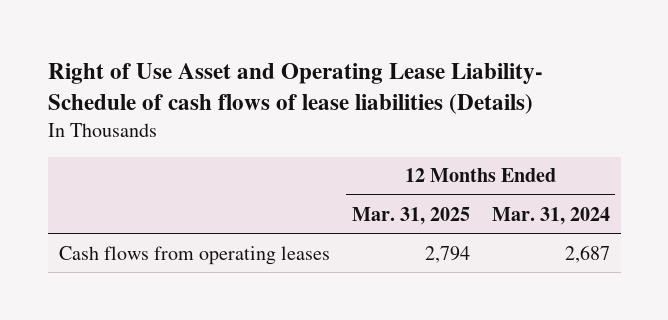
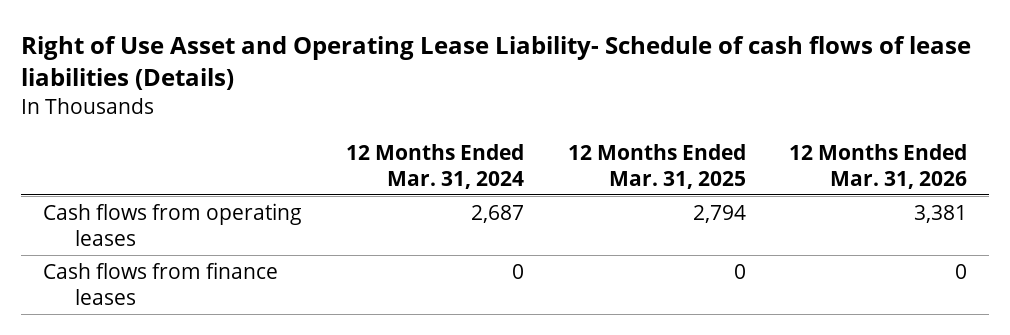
- | 12 Months Ended Mar. 31, 2025 | 12 Months Ended Mar. 31, 2024
+ | 12 Months Ended Mar. 31, 2024 | 12 Months Ended Mar. 31, 2025 | 12 Months Ended Mar. 31, 2026
+ Cash flows from finance leases | 0 | 0 | 0

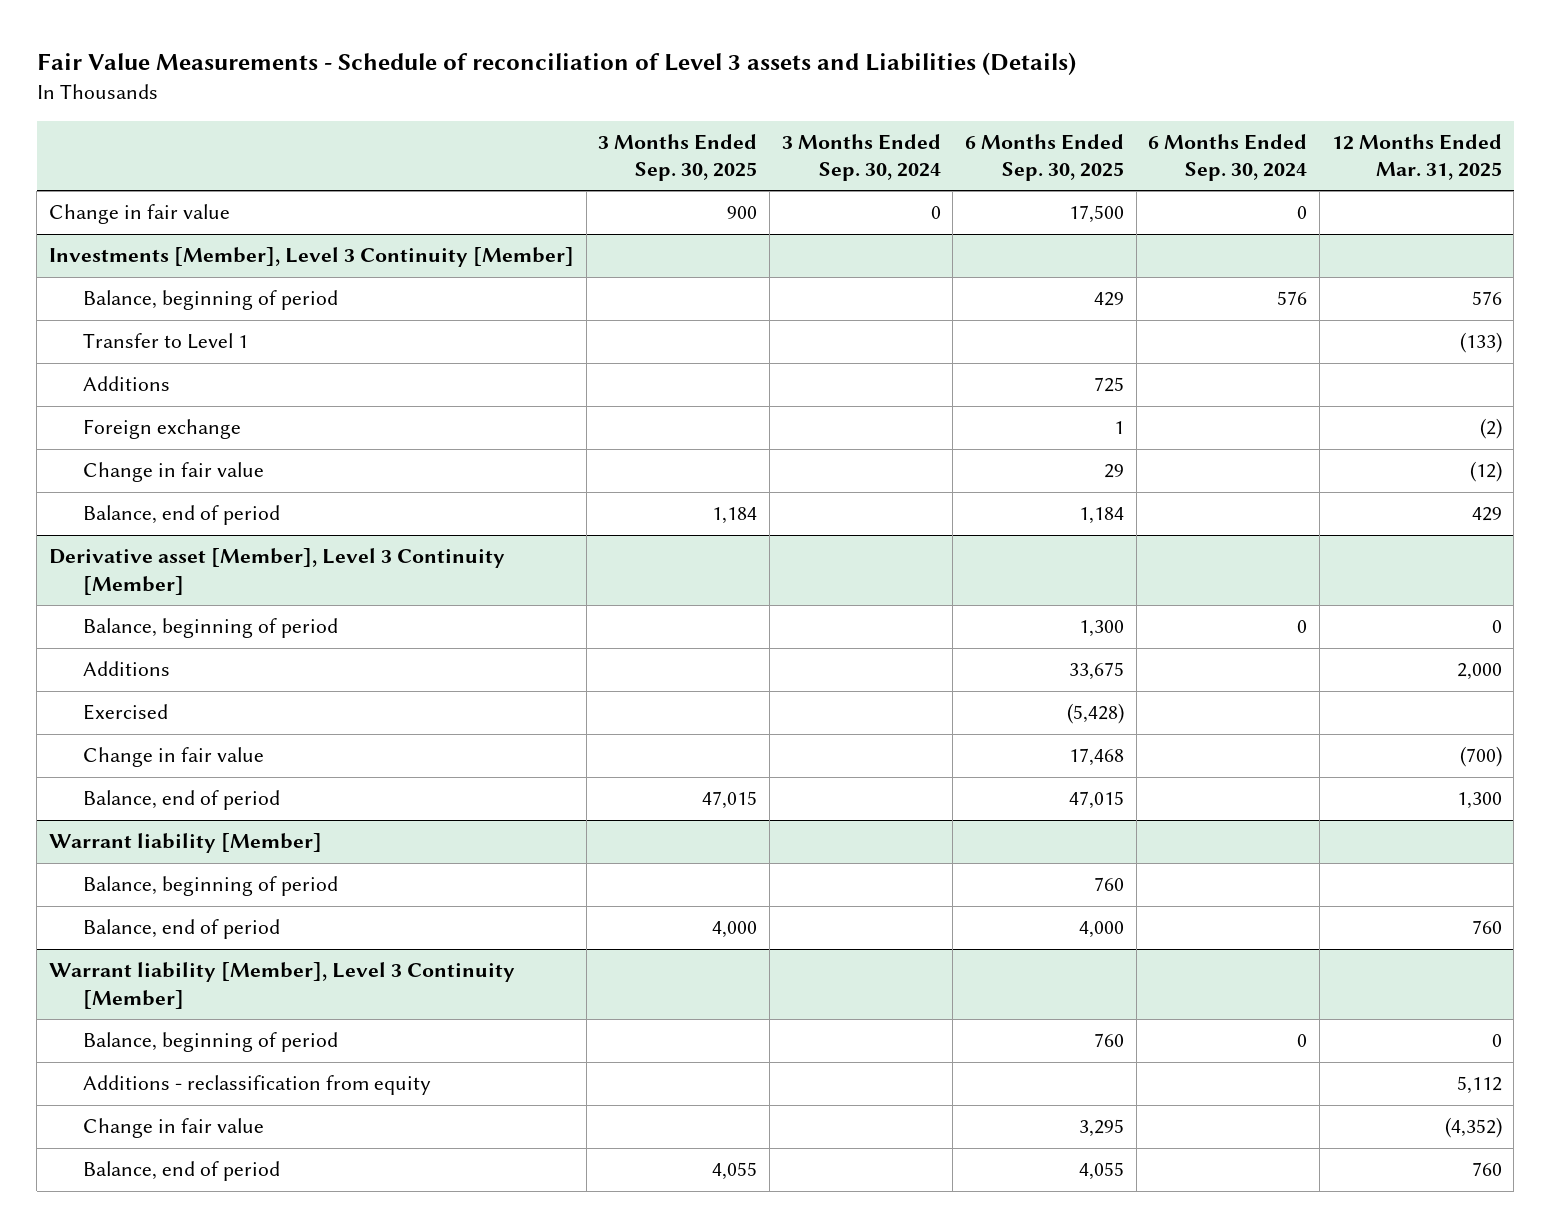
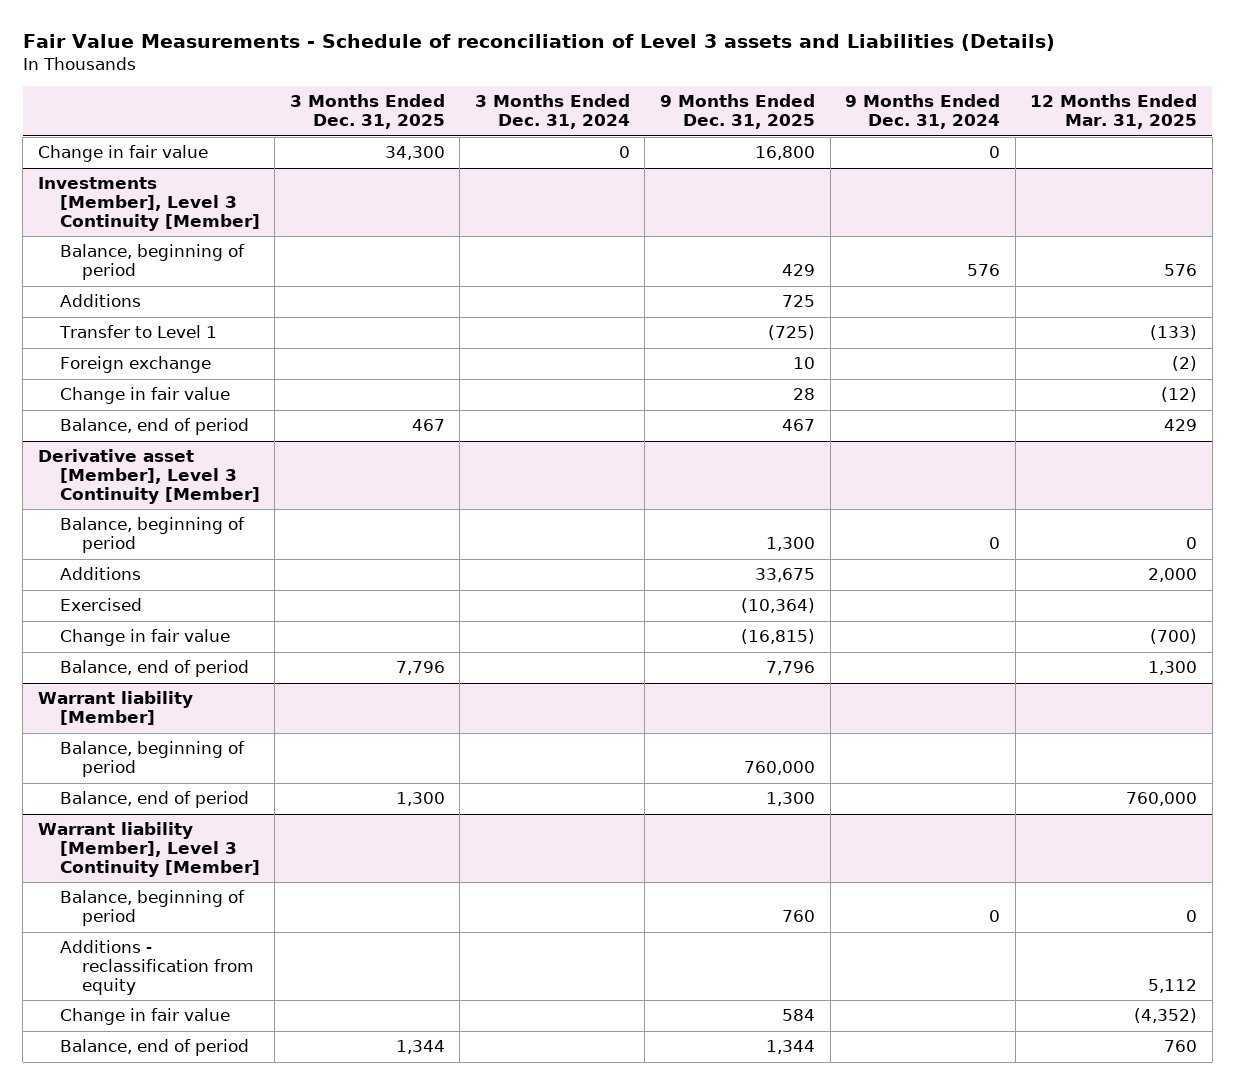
- | 3 Months Ended Sep. 30, 2025 | 3 Months Ended Sep. 30, 2024 | 6 Months Ended Sep. 30, 2025 | 6 Months Ended Sep. 30, 2024 | 12 Months Ended Mar. 31, 2025
+ | 3 Months Ended Dec. 31, 2025 | 3 Months Ended Dec. 31, 2024 | 9 Months Ended Dec. 31, 2025 | 9 Months Ended Dec. 31, 2024 | 12 Months Ended Mar. 31, 2025
@ Investments [Member], Level 3 Continuity [Member]
moved down: Transfer to Level 1 | | | (725) | | (133)
@ Warrant liability [Member]
- Balance, end of period | 4,000 | | 4,000 | | 760
+ Balance, end of period | 1,300 | | 1,300 | | 760,000

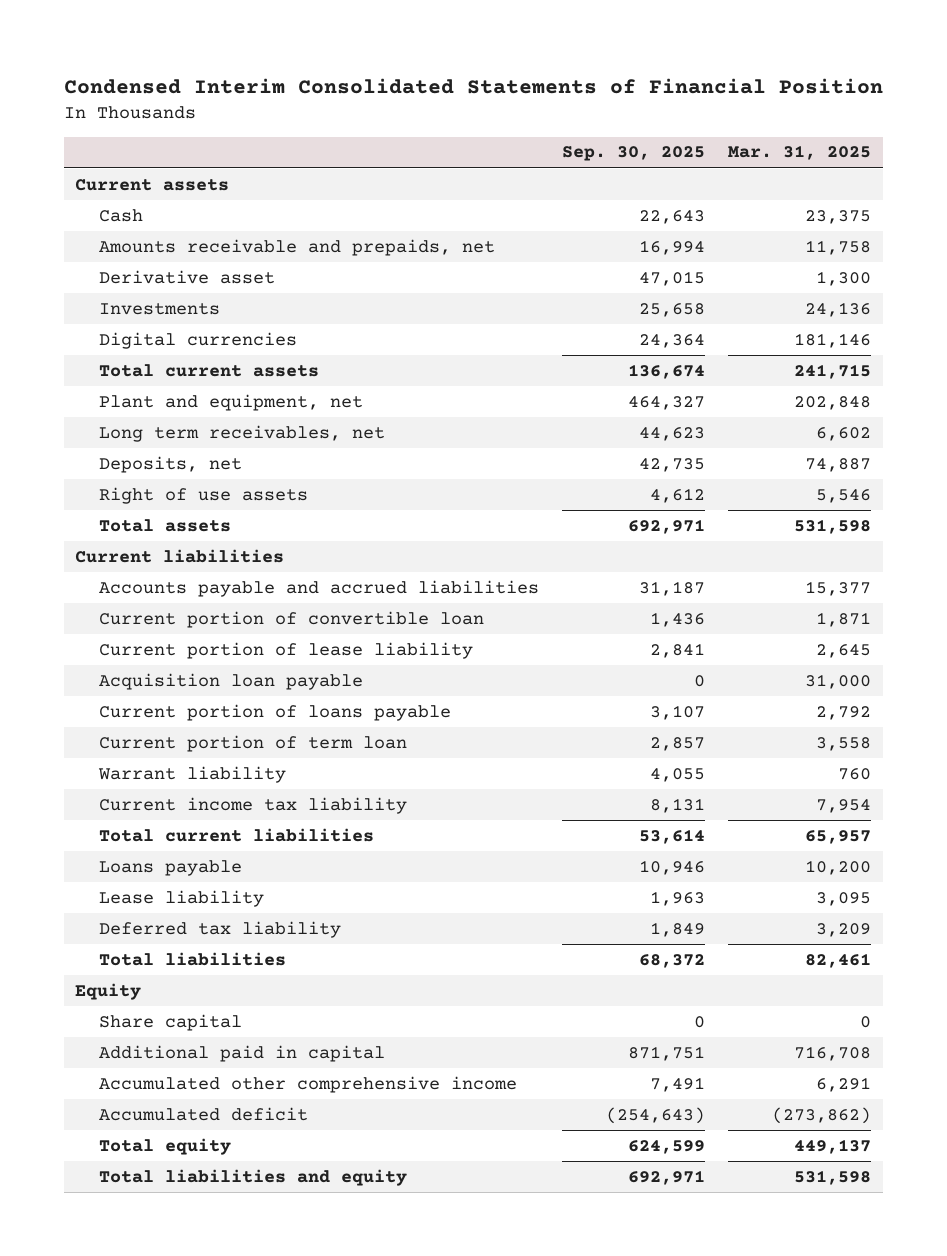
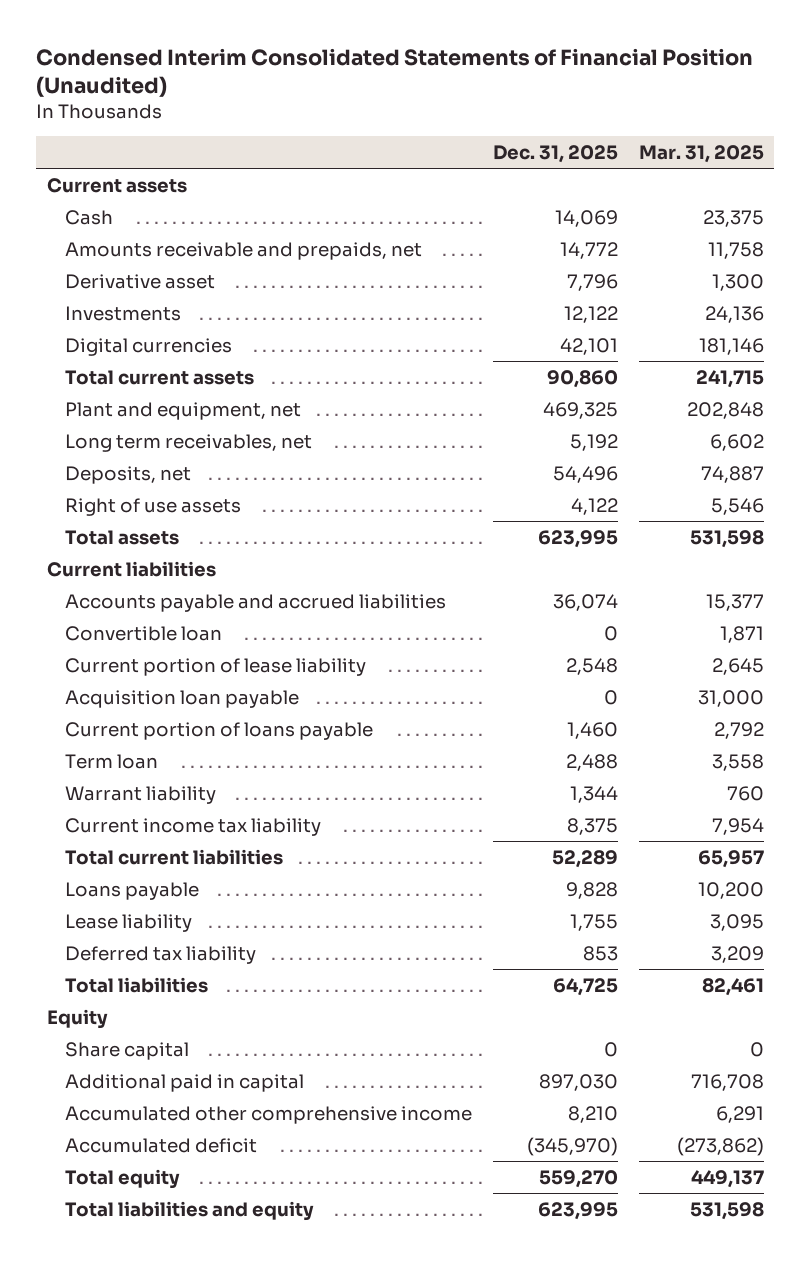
- Condensed Interim Consolidated Statements of Financial Position
+ Condensed Interim Consolidated Statements of Financial Position (Unaudited)
- | Sep. 30, 2025 | Mar. 31, 2025
+ | Dec. 31, 2025 | Mar. 31, 2025
- Current portion of convertible loan | 1,436 | 1,871
+ Convertible loan | 0 | 1,871
- Current portion of term loan | 2,857 | 3,558
+ Term loan | 2,488 | 3,558

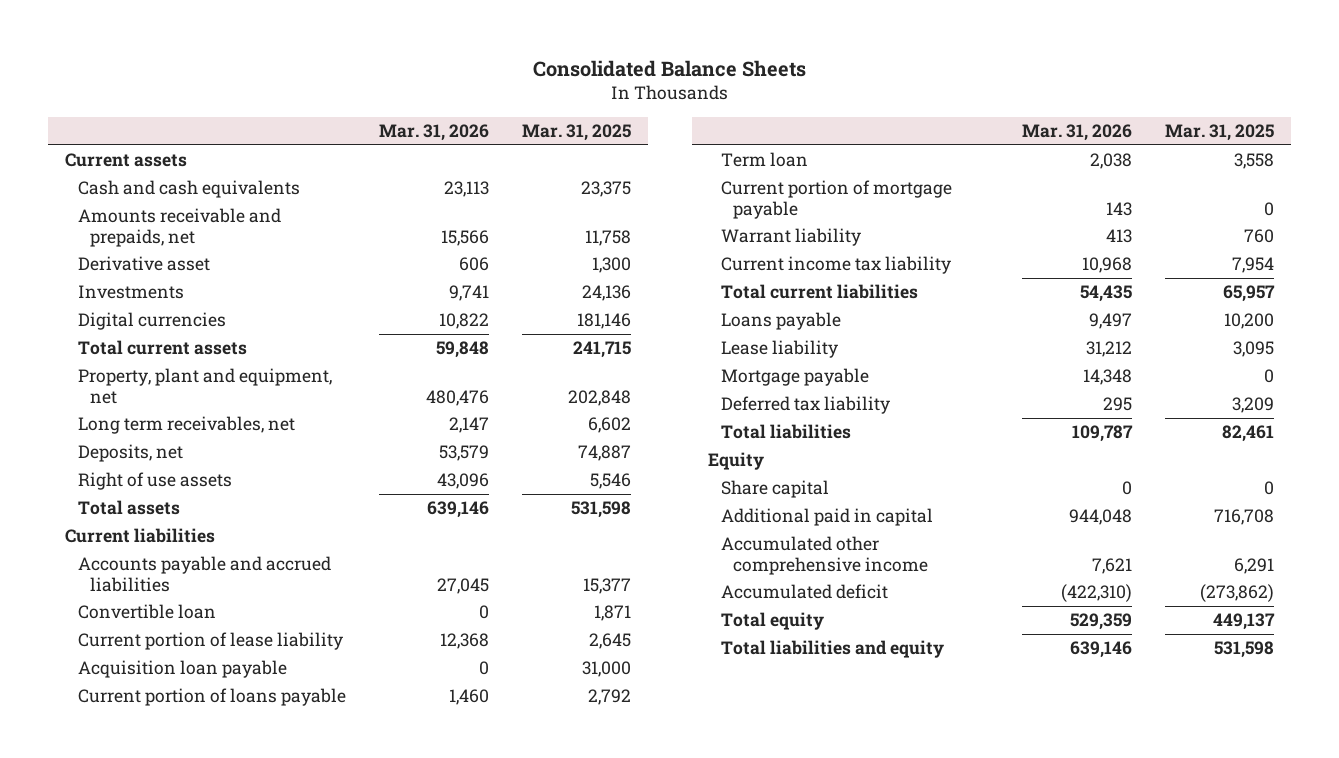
- Condensed Interim Consolidated Statements of Financial Position (Unaudited)
+ Consolidated Balance Sheets
- | Dec. 31, 2025 | Mar. 31, 2025
+ | Mar. 31, 2026 | Mar. 31, 2025
- Cash | 14,069 | 23,375
+ Cash and cash equivalents | 23,113 | 23,375
- Plant and equipment, net | 469,325 | 202,848
+ Property, plant and equipment, net | 480,476 | 202,848
+ Current portion of mortgage payable | 143 | 0
+ Mortgage payable | 14,348 | 0

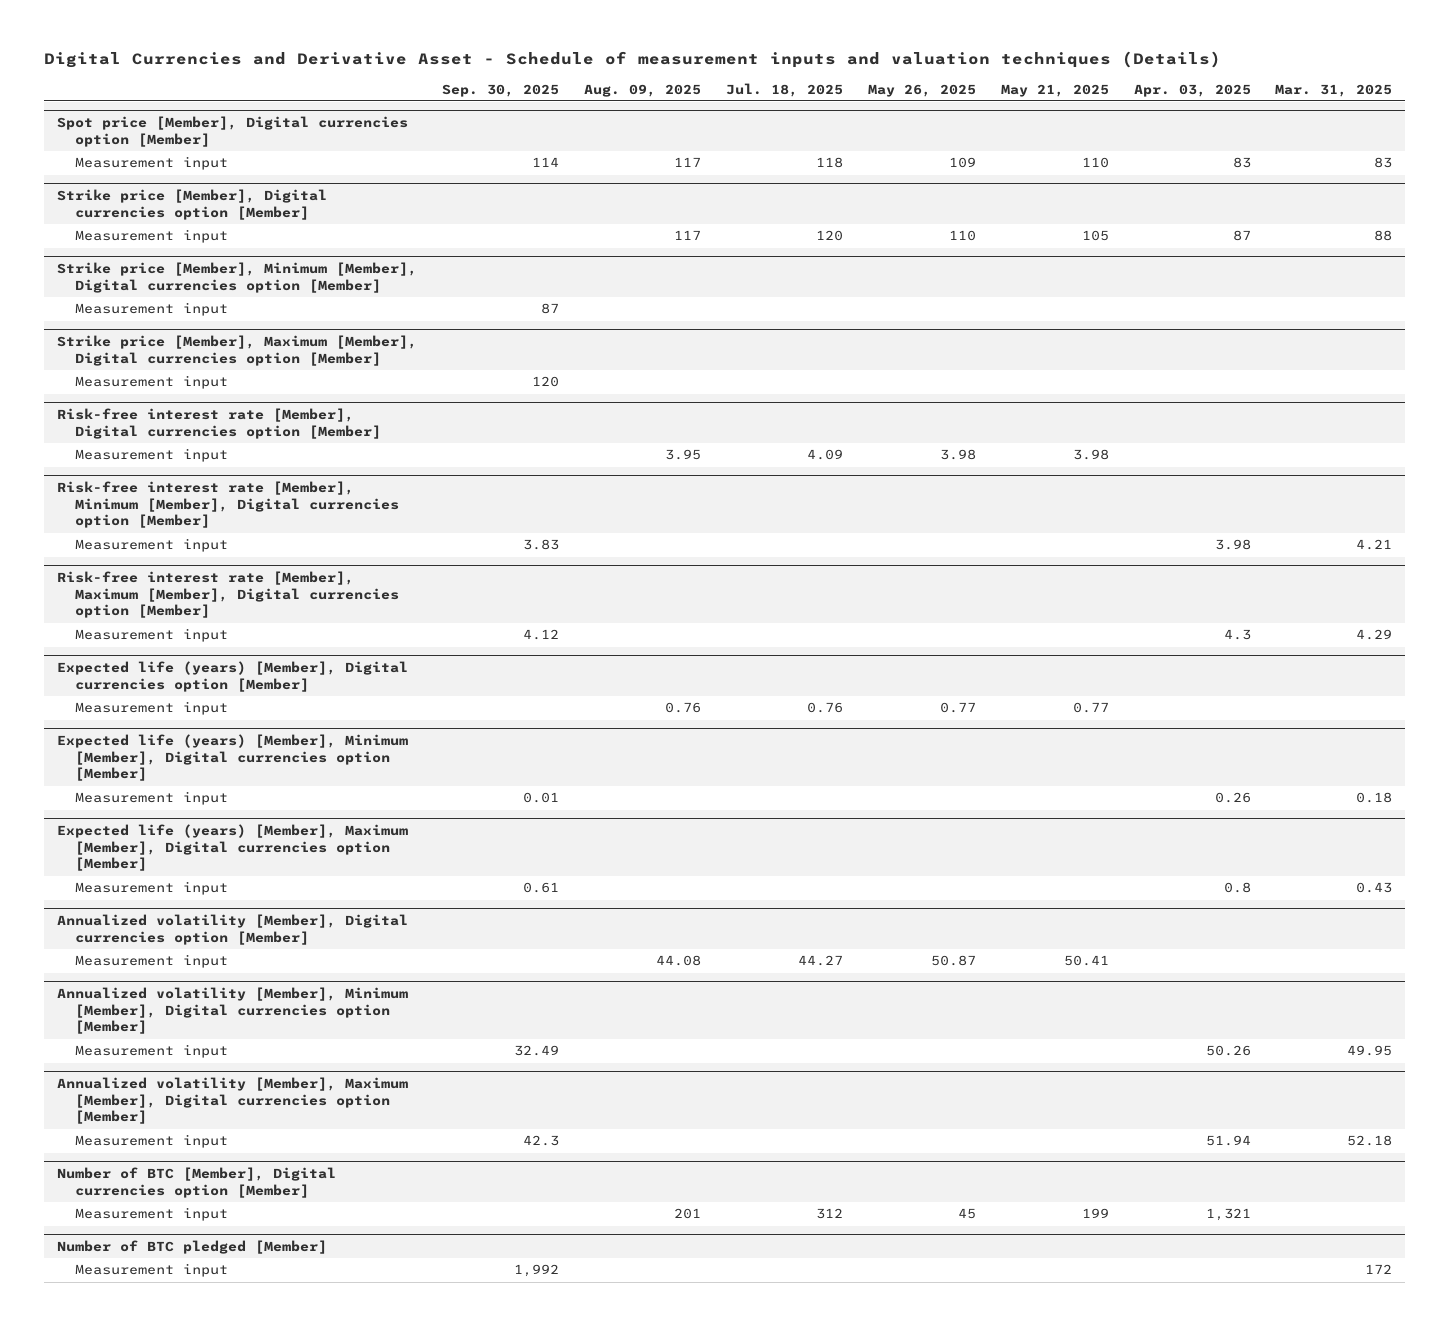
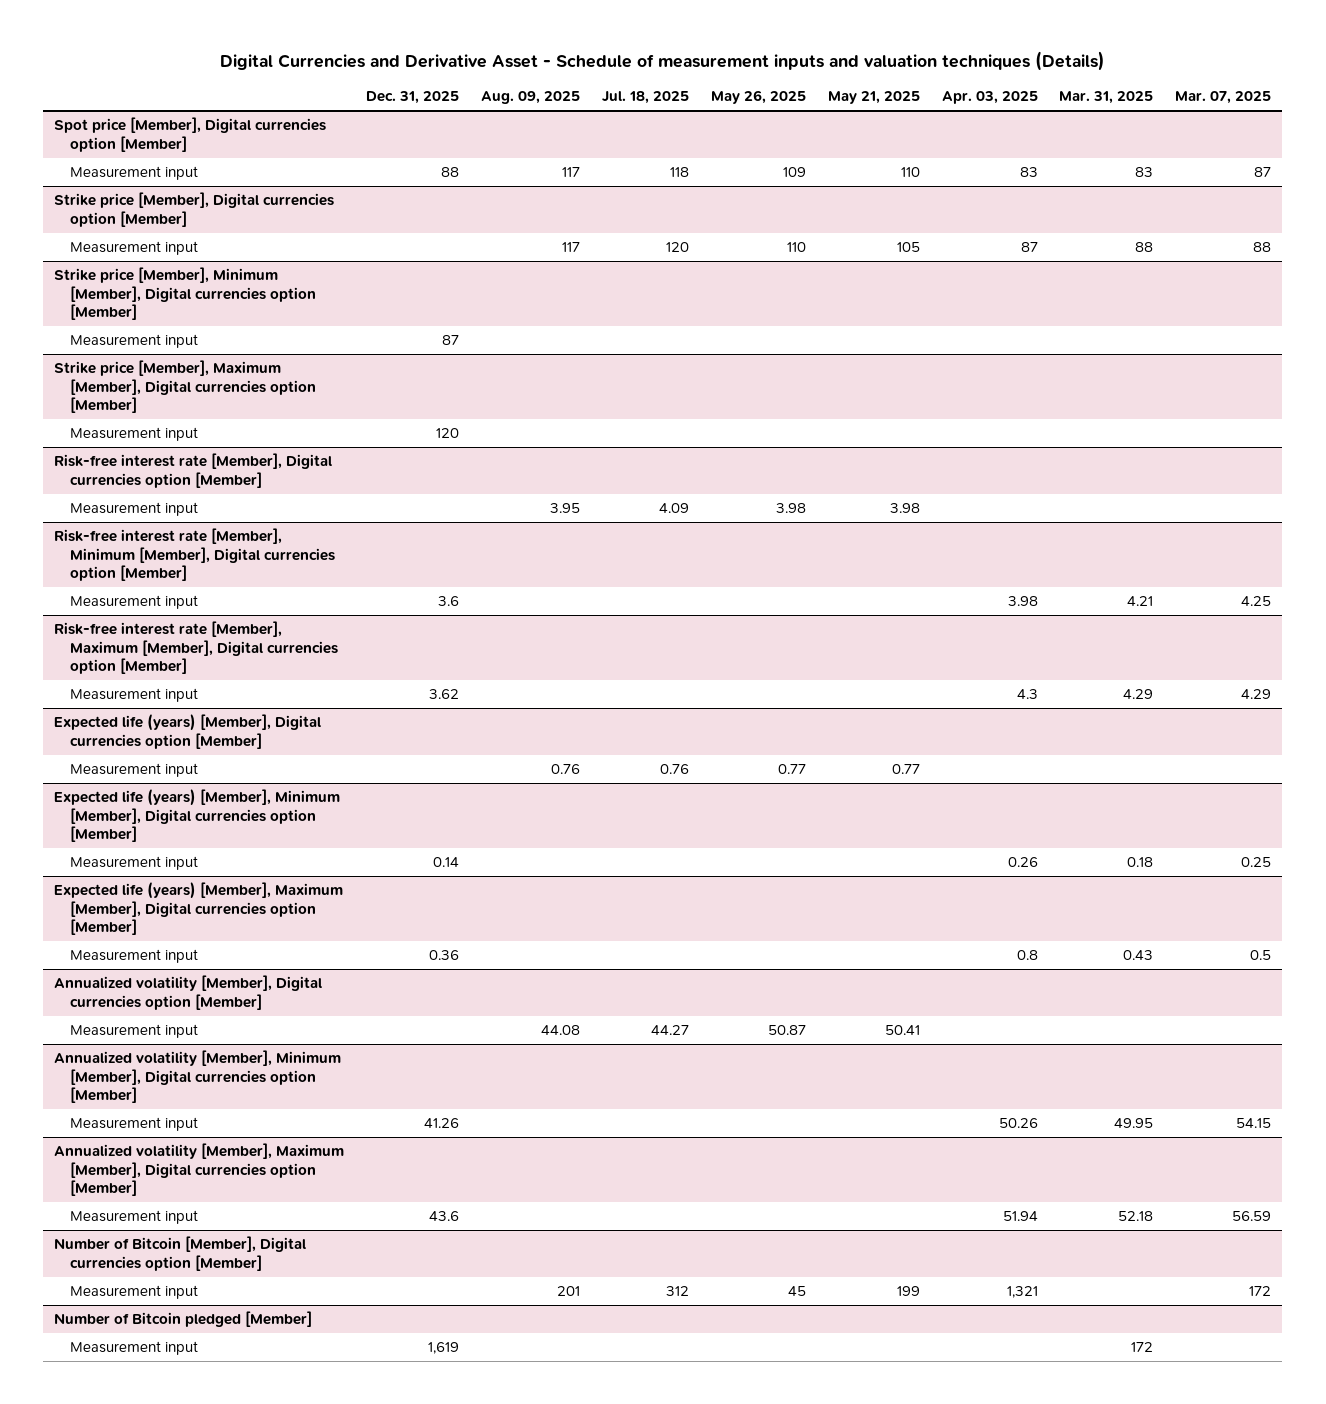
- | Sep. 30, 2025 | Aug. 09, 2025 | Jul. 18, 2025 | May 26, 2025 | May 21, 2025 | Apr. 03, 2025 | Mar. 31, 2025
+ | Dec. 31, 2025 | Aug. 09, 2025 | Jul. 18, 2025 | May 26, 2025 | May 21, 2025 | Apr. 03, 2025 | Mar. 31, 2025 | Mar. 07, 2025
- Number of BTC [Member], Digital currencies option [Member]
+ Number of Bitcoin [Member], Digital currencies option [Member]
- Number of BTC pledged [Member]
+ Number of Bitcoin pledged [Member]

